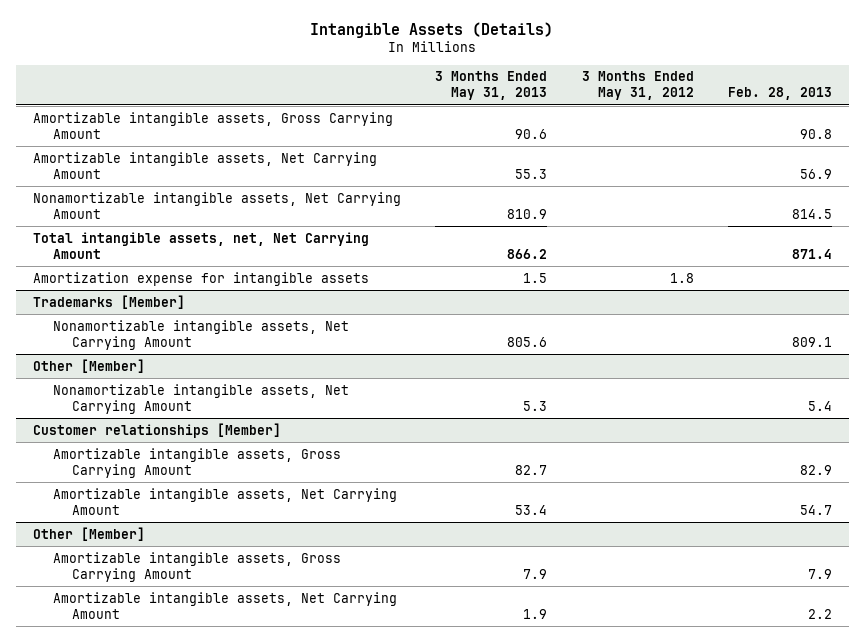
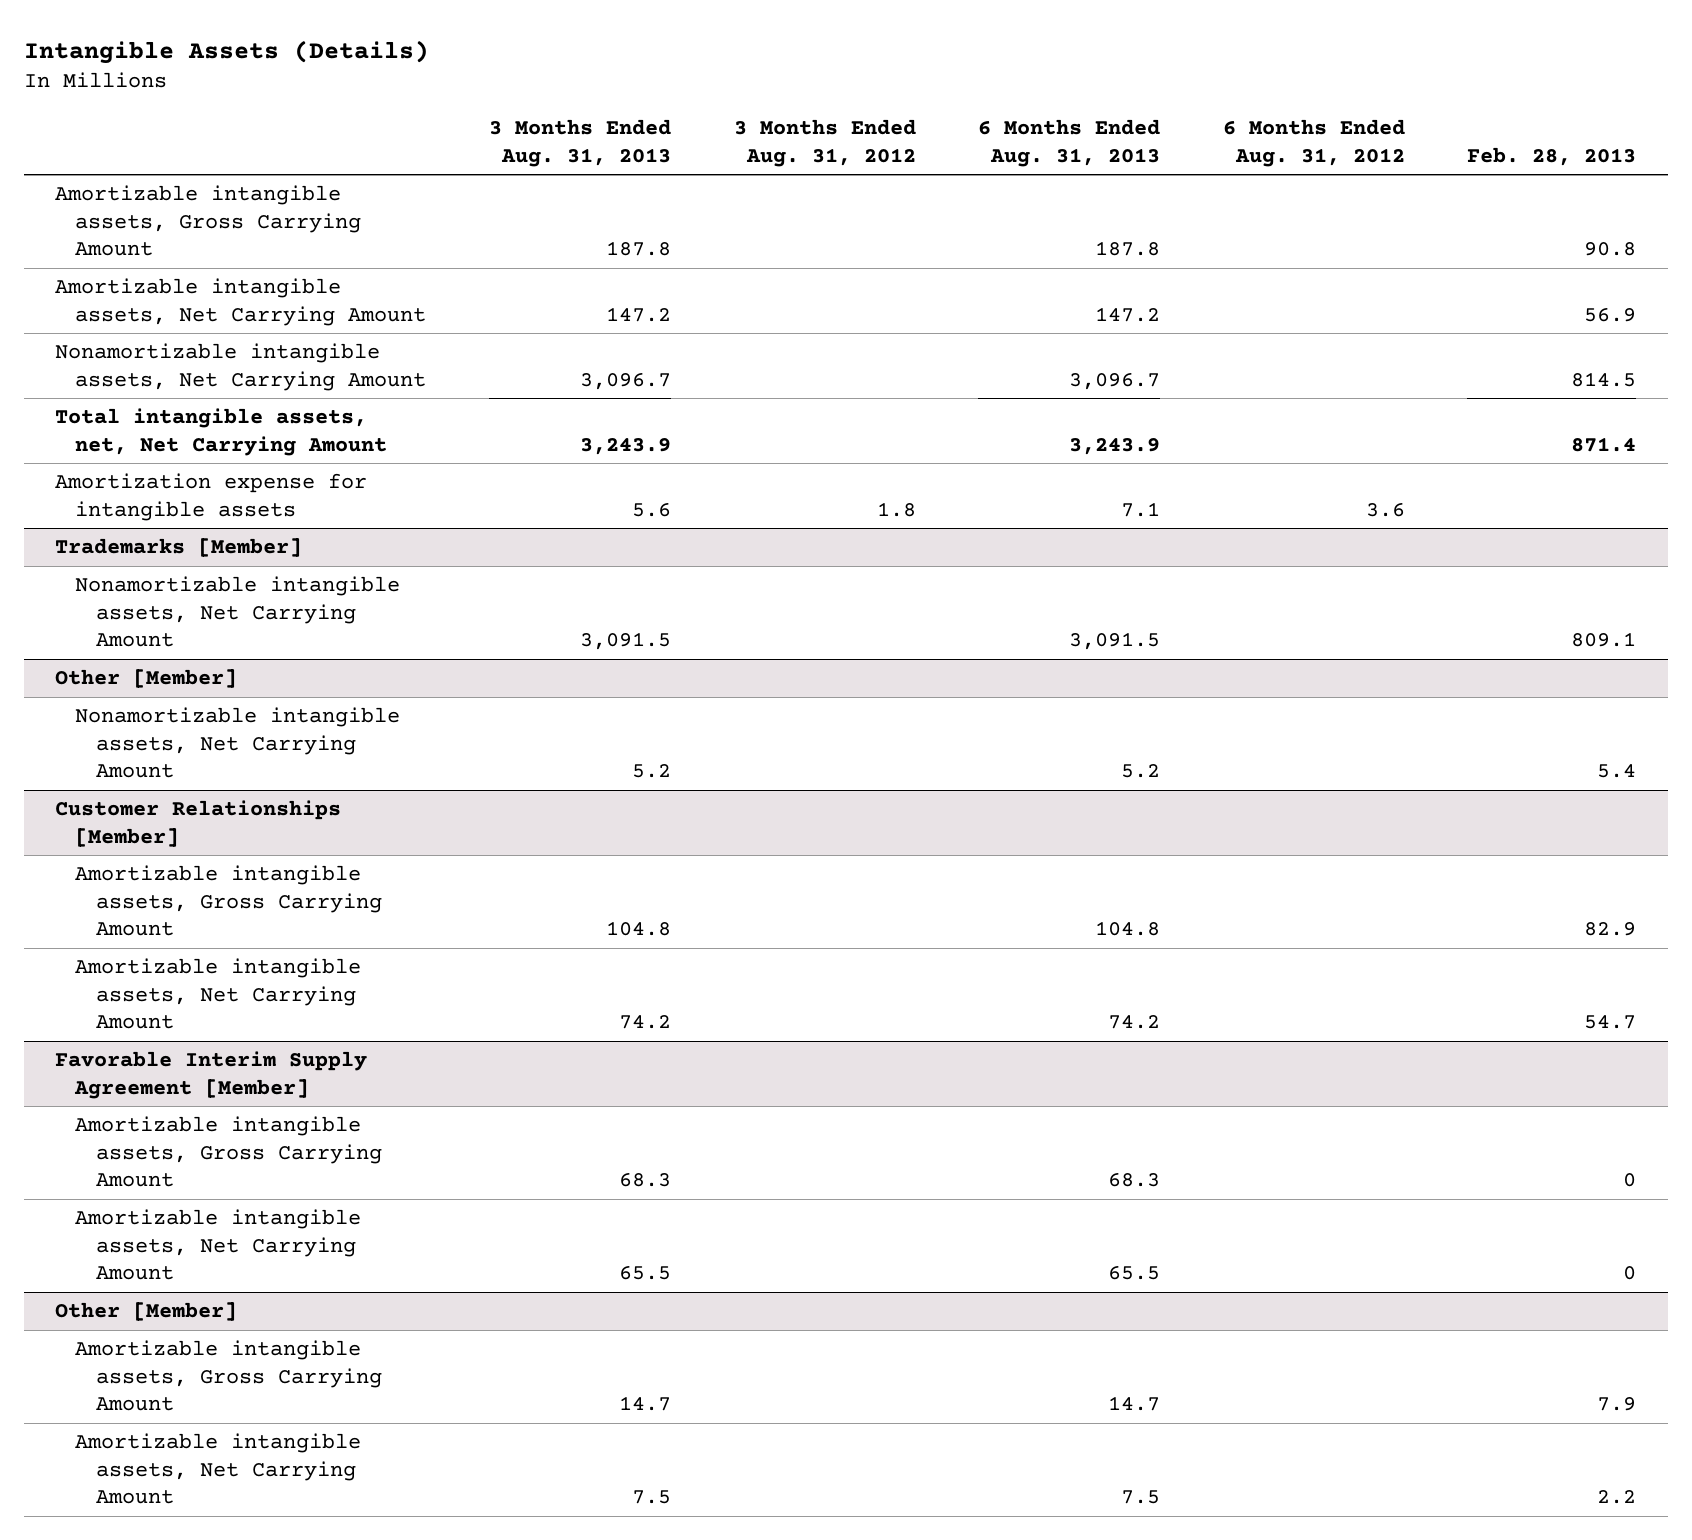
- | 3 Months Ended May 31, 2013 | 3 Months Ended May 31, 2012 | Feb. 28, 2013
+ | 3 Months Ended Aug. 31, 2013 | 3 Months Ended Aug. 31, 2012 | 6 Months Ended Aug. 31, 2013 | 6 Months Ended Aug. 31, 2012 | Feb. 28, 2013
- Customer relationships [Member]
+ Customer Relationships [Member]
+ Favorable Interim Supply Agreement [Member]
+ Amortizable intangible assets, Gross Carrying Amount | 68.3 | | 68.3 | | 0
+ Amortizable intangible assets, Net Carrying Amount | 65.5 | | 65.5 | | 0

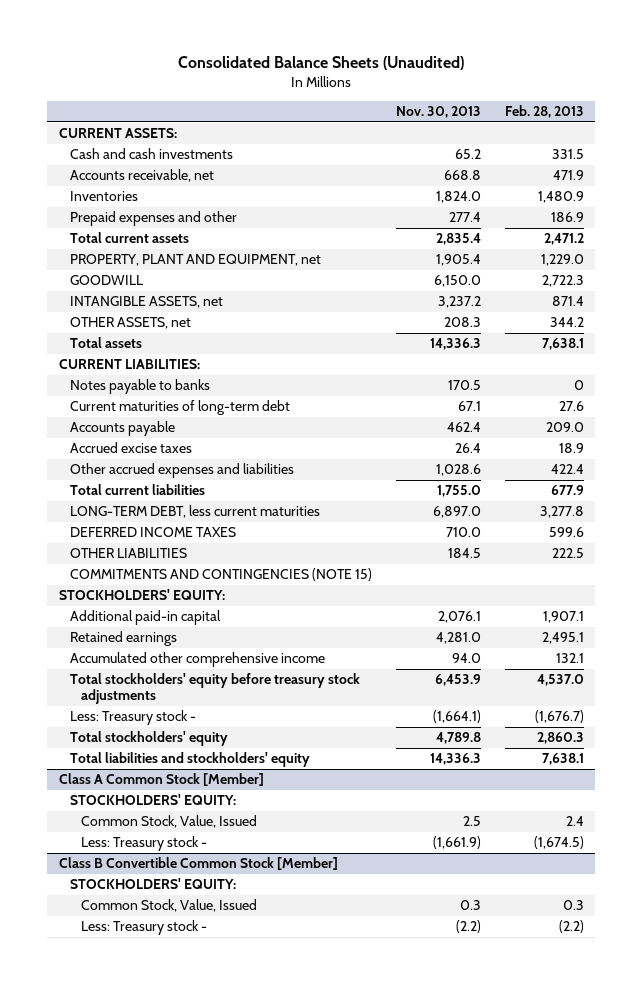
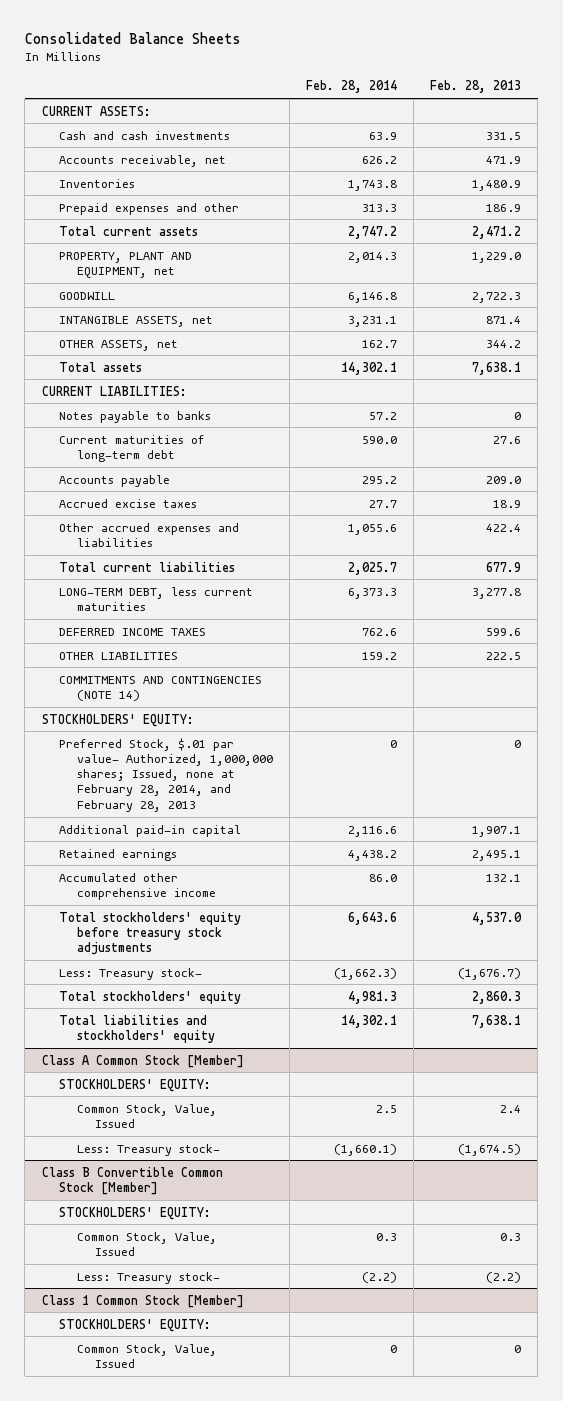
- Consolidated Balance Sheets (Unaudited)
+ Consolidated Balance Sheets
- | Nov. 30, 2013 | Feb. 28, 2013
+ | Feb. 28, 2014 | Feb. 28, 2013
- COMMITMENTS AND CONTINGENCIES (NOTE 15)
+ COMMITMENTS AND CONTINGENCIES (NOTE 14)
+ Preferred Stock, $.01 par value- Authorized, 1,000,000 shares; Issued, none at February 28, 2014, and February 28, 2013 | 0 | 0
- Less: Treasury stock - | (1,664.1) | (1,676.7)
+ Less: Treasury stock- | (1,662.3) | (1,676.7)
@ Class A Common Stock [Member]
- Less: Treasury stock - | (1,661.9) | (1,674.5)
+ Less: Treasury stock- | (1,660.1) | (1,674.5)
@ Class B Convertible Common Stock [Member]
- Less: Treasury stock - | (2.2) | (2.2)
+ Less: Treasury stock- | (2.2) | (2.2)
+ Class 1 Common Stock [Member]
+ STOCKHOLDERS' EQUITY:
+ Common Stock, Value, Issued | 0 | 0

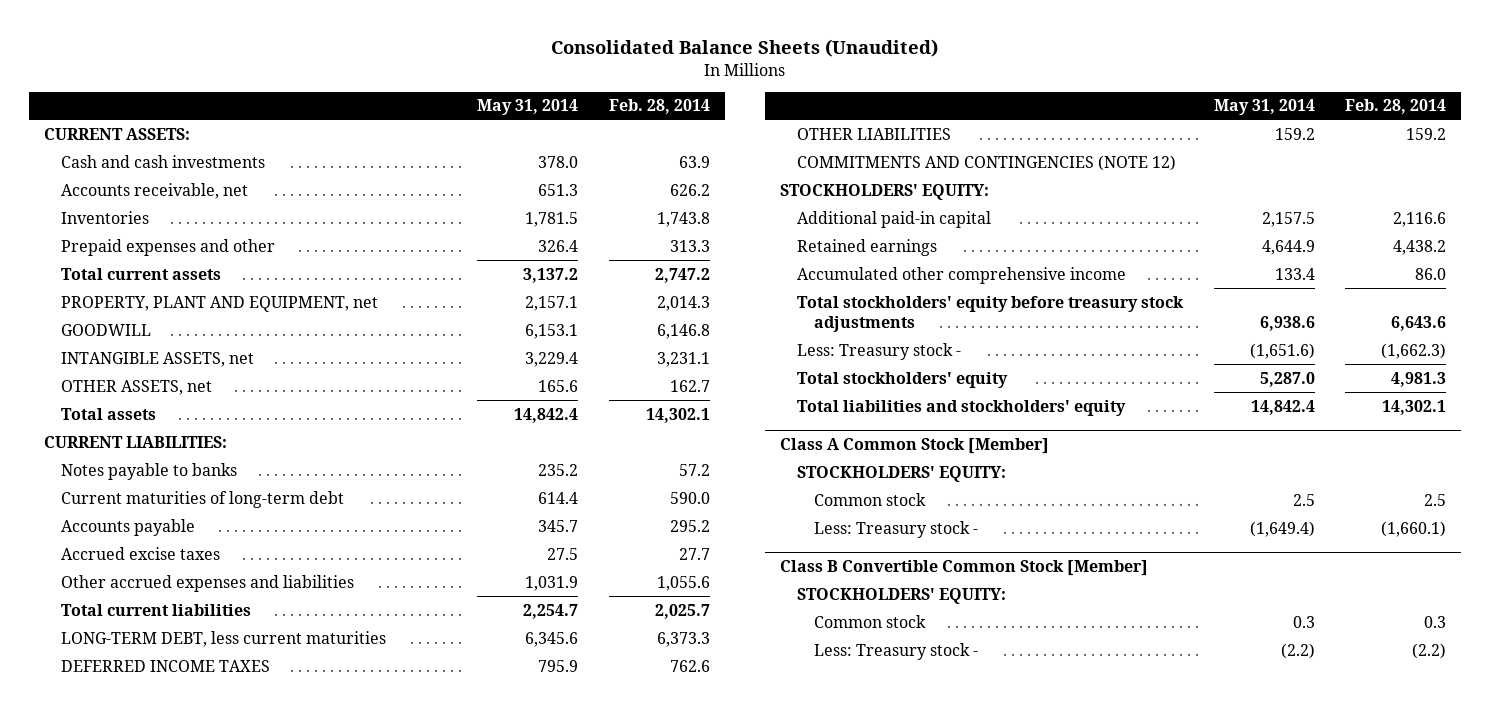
- Consolidated Balance Sheets
+ Consolidated Balance Sheets (Unaudited)
- | Feb. 28, 2014 | Feb. 28, 2013
+ | May 31, 2014 | Feb. 28, 2014
- COMMITMENTS AND CONTINGENCIES (NOTE 14)
+ COMMITMENTS AND CONTINGENCIES (NOTE 12)
- Preferred Stock, $.01 par value- Authorized, 1,000,000 shares; Issued, none at February 28, 2014, and February 28, 2013 | 0 | 0
- Less: Treasury stock- | (1,662.3) | (1,676.7)
+ Less: Treasury stock - | (1,651.6) | (1,662.3)
@ Class A Common Stock [Member]
- Common Stock, Value, Issued | 2.5 | 2.4
- Less: Treasury stock- | (1,660.1) | (1,674.5)
+ Common stock | 2.5 | 2.5
+ Less: Treasury stock - | (1,649.4) | (1,660.1)
@ Class B Convertible Common Stock [Member]
- Common Stock, Value, Issued | 0.3 | 0.3
- Less: Treasury stock- | (2.2) | (2.2)
- Class 1 Common Stock [Member]
- STOCKHOLDERS' EQUITY:
- Common Stock, Value, Issued | 0 | 0
@ Class B Convertible Common Stock [Member]
+ Common stock | 0.3 | 0.3
+ Less: Treasury stock - | (2.2) | (2.2)

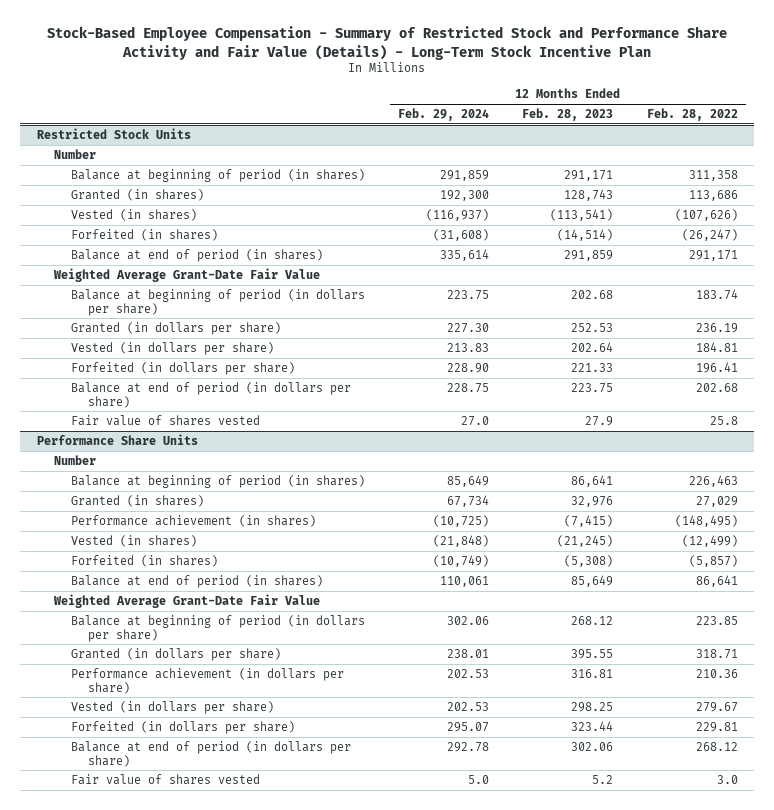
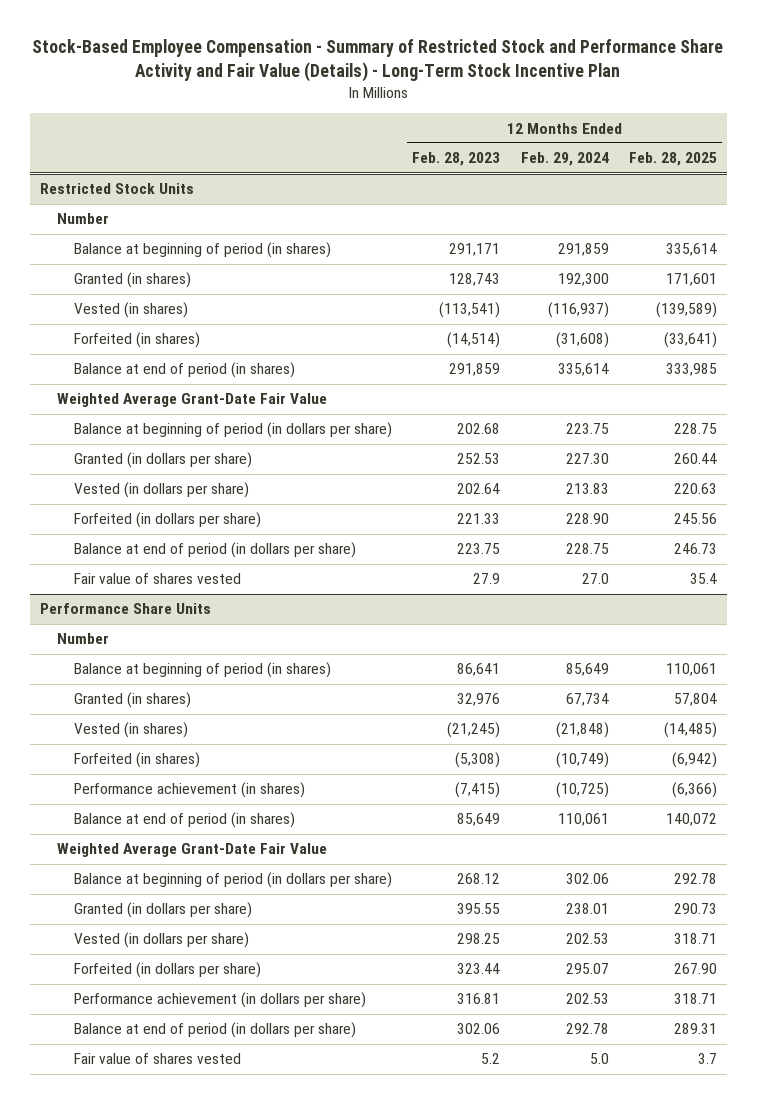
- | 12 Months Ended Feb. 29, 2024 | 12 Months Ended Feb. 28, 2023 | 12 Months Ended Feb. 28, 2022
+ | 12 Months Ended Feb. 28, 2023 | 12 Months Ended Feb. 29, 2024 | 12 Months Ended Feb. 28, 2025
@ Performance Share Units
moved down: Performance achievement (in shares) | (7,415) | (10,725) | (6,366)
moved down: Performance achievement (in dollars per share) | 316.81 | 202.53 | 318.71

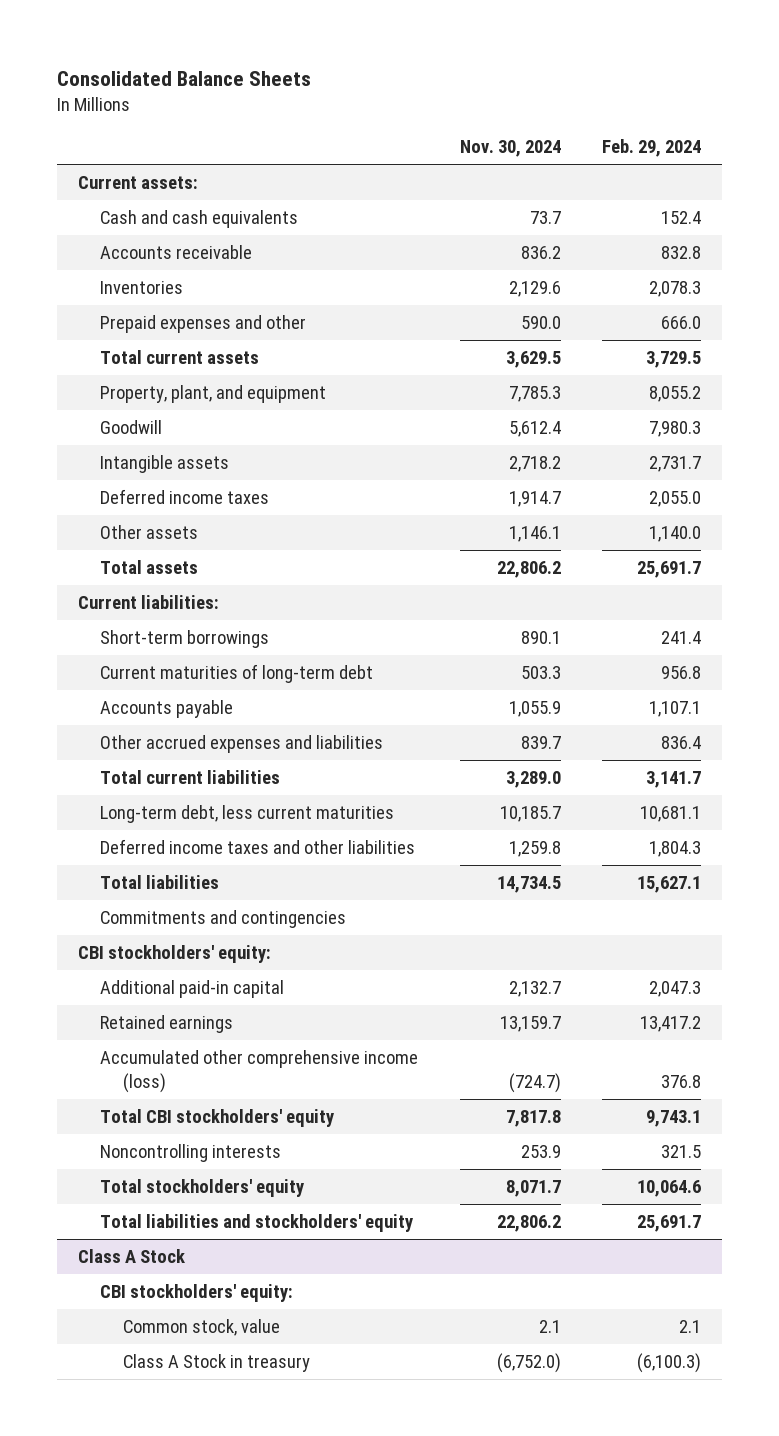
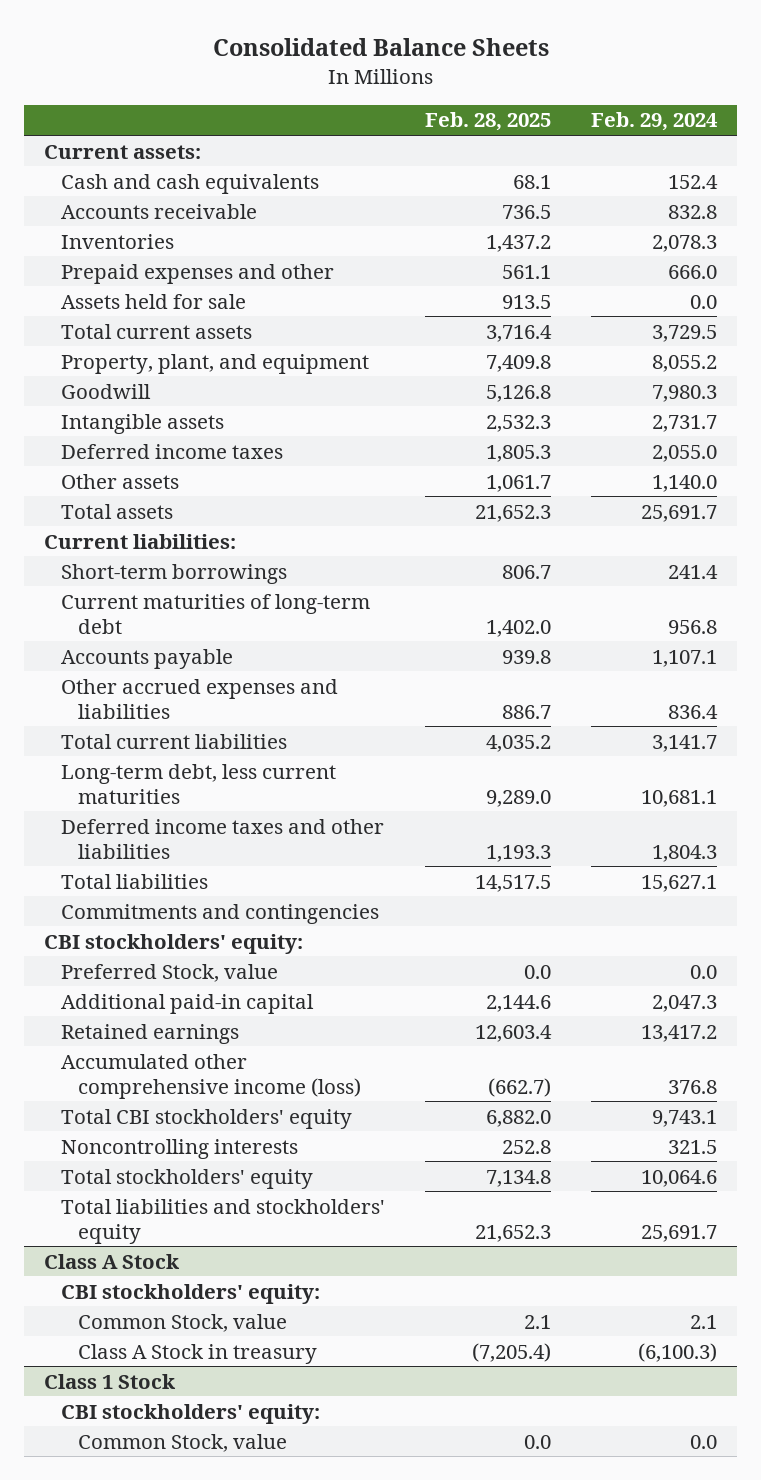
- | Nov. 30, 2024 | Feb. 29, 2024
+ | Feb. 28, 2025 | Feb. 29, 2024
+ Assets held for sale | 913.5 | 0.0
+ Preferred Stock, value | 0.0 | 0.0
@ Class A Stock
- Common stock, value | 2.1 | 2.1
+ Common Stock, value | 2.1 | 2.1
+ Class 1 Stock
+ CBI stockholders' equity:
+ Common Stock, value | 0.0 | 0.0

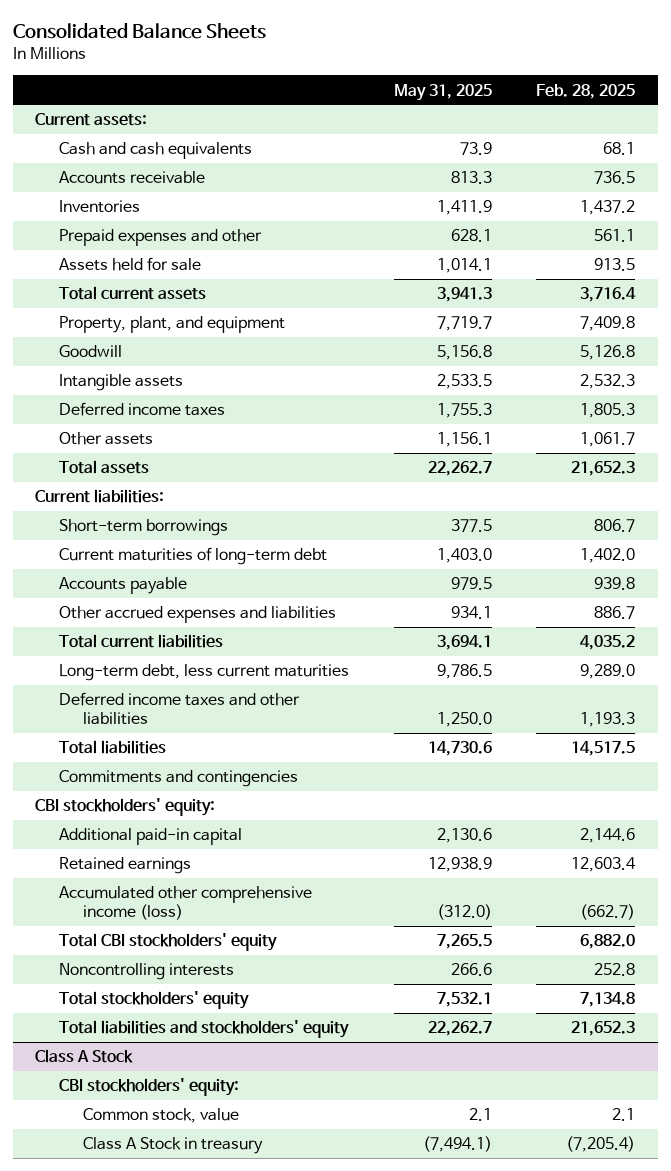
- | Feb. 28, 2025 | Feb. 29, 2024
+ | May 31, 2025 | Feb. 28, 2025
- Preferred Stock, value | 0.0 | 0.0
@ Class A Stock
- Common Stock, value | 2.1 | 2.1
+ Common stock, value | 2.1 | 2.1
- Class 1 Stock
- CBI stockholders' equity:
- Common Stock, value | 0.0 | 0.0

